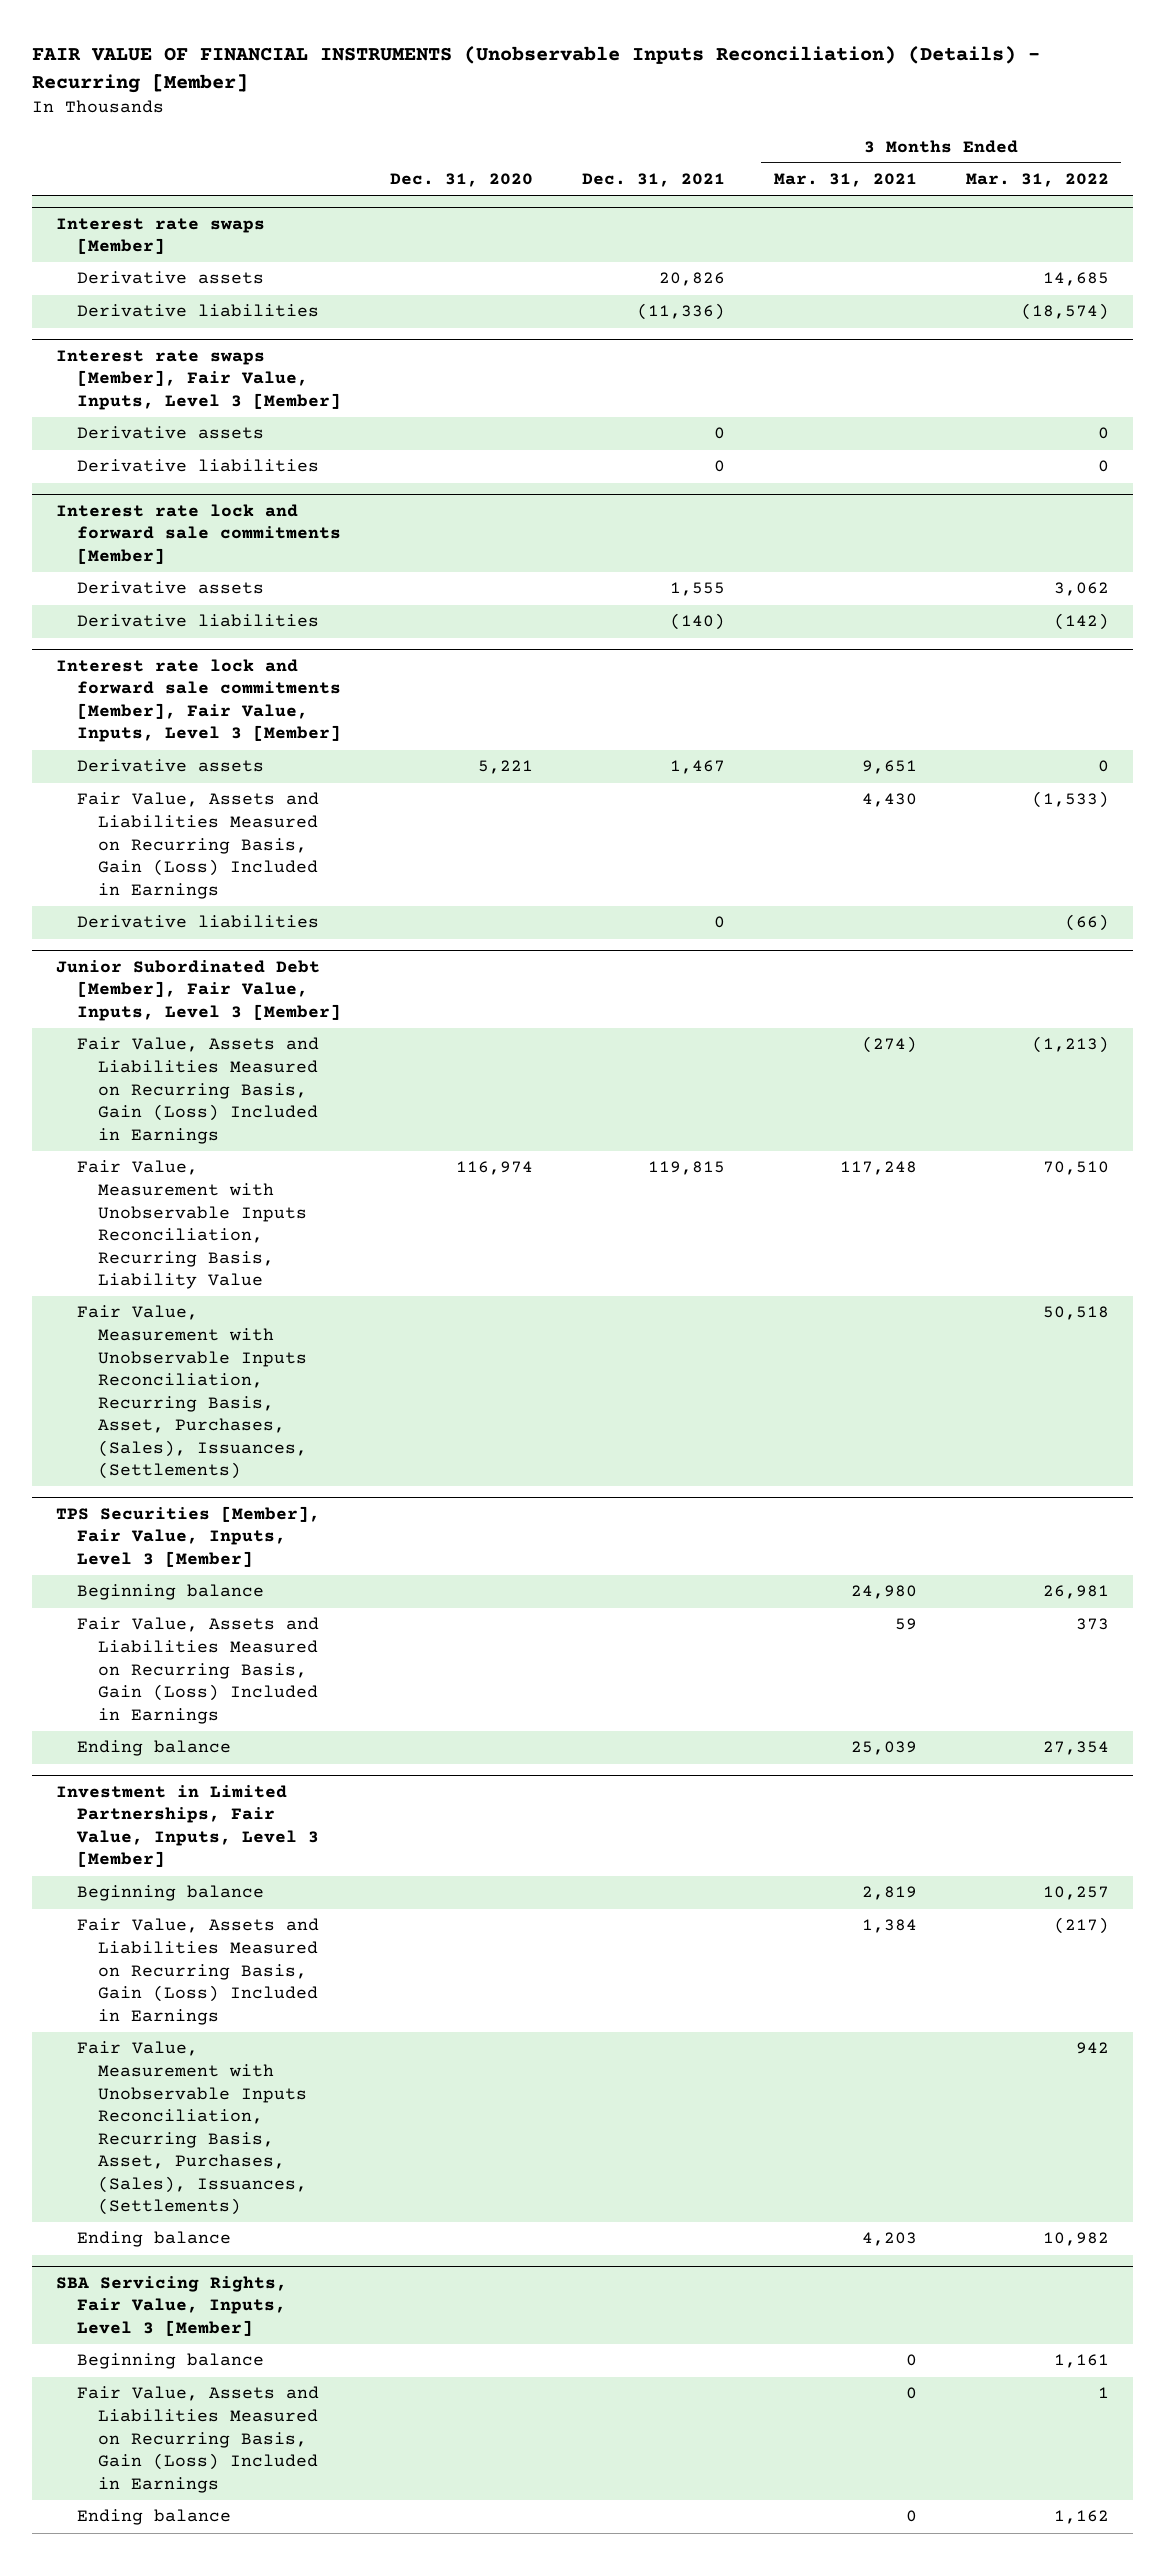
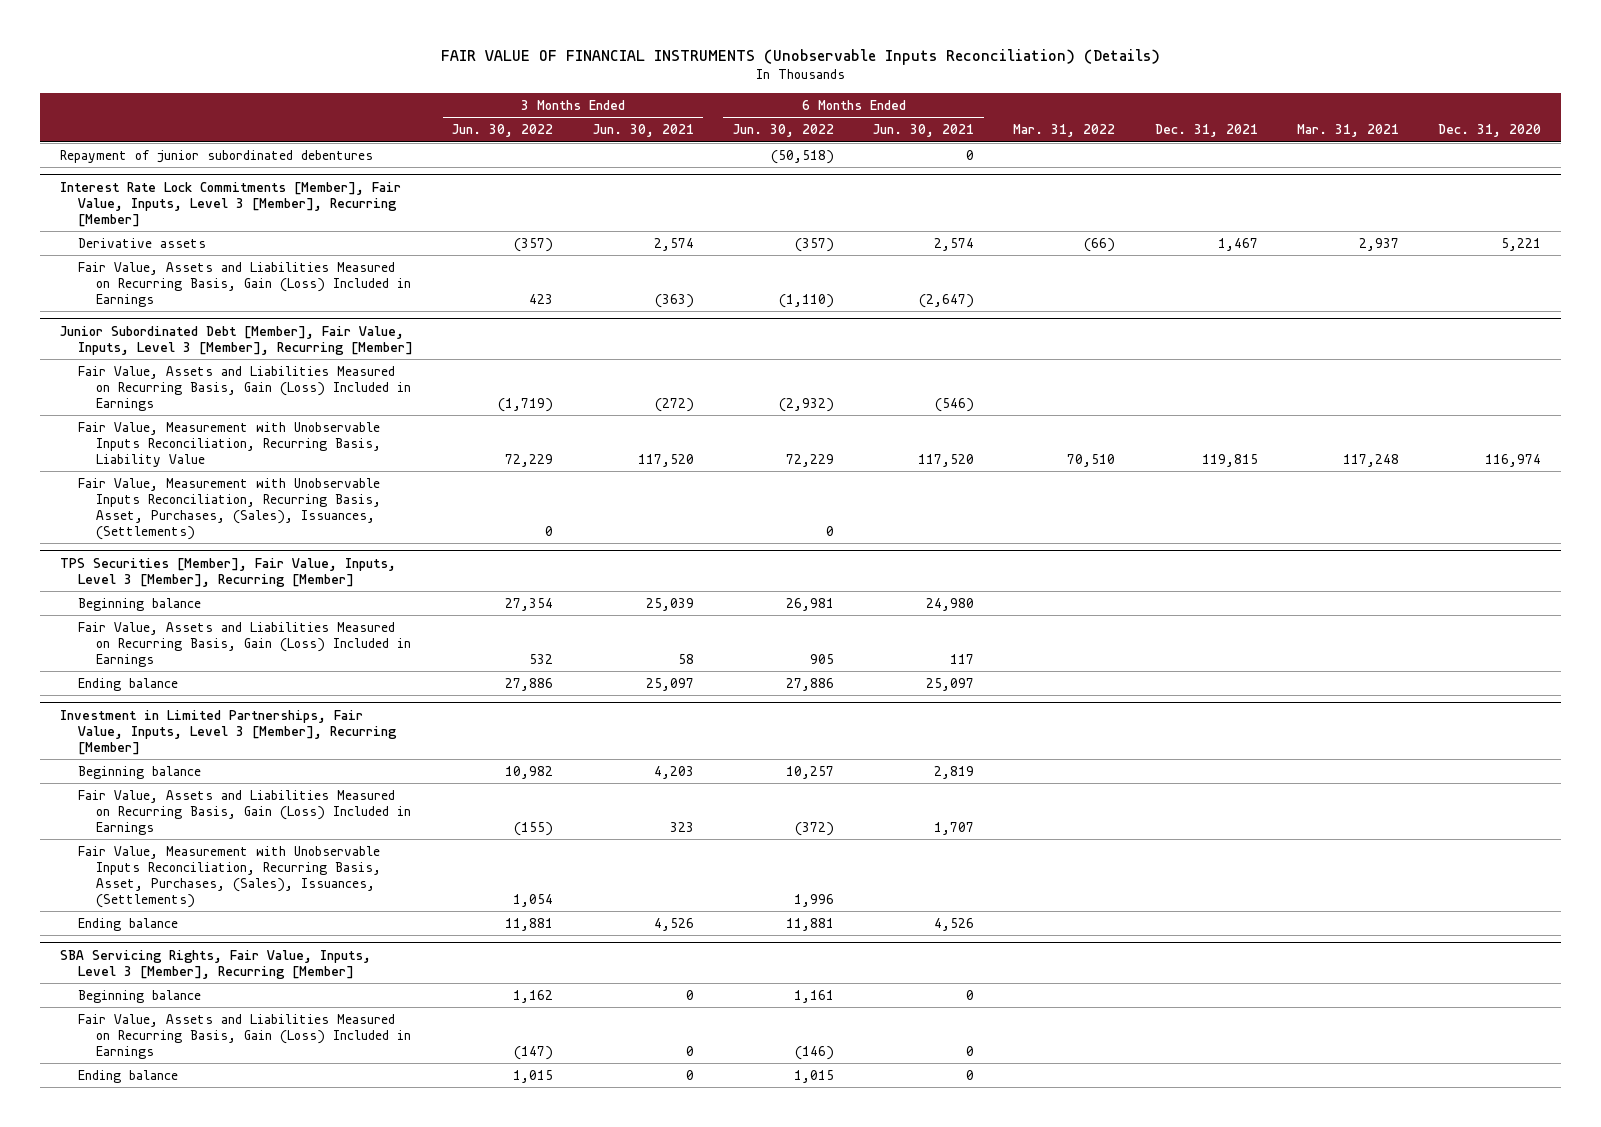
- FAIR VALUE OF FINANCIAL INSTRUMENTS (Unobservable Inputs Reconciliation) (Details) - Recurring [Member]
+ FAIR VALUE OF FINANCIAL INSTRUMENTS (Unobservable Inputs Reconciliation) (Details)
- | Dec. 31, 2020 | Dec. 31, 2021 | 3 Months Ended Mar. 31, 2021 | 3 Months Ended Mar. 31, 2022
+ | 3 Months Ended Jun. 30, 2022 | 3 Months Ended Jun. 30, 2021 | 6 Months Ended Jun. 30, 2022 | 6 Months Ended Jun. 30, 2021 | Mar. 31, 2022 | Dec. 31, 2021 | Mar. 31, 2021 | Dec. 31, 2020
- Interest rate swaps [Member]
- Derivative assets | | 20,826 | | 14,685
- Derivative liabilities | | (11,336) | | (18,574)
- Interest rate swaps [Member], Fair Value, Inputs, Level 3 [Member]
- Derivative assets | | 0 | | 0
- Derivative liabilities | | 0 | | 0
- Interest rate lock and forward sale commitments [Member]
- Derivative assets | | 1,555 | | 3,062
- Derivative liabilities | | (140) | | (142)
- Interest rate lock and forward sale commitments [Member], Fair Value, Inputs, Level 3 [Member]
+ Repayment of junior subordinated debentures | | | (50,518) | 0 | | | |
+ Interest Rate Lock Commitments [Member], Fair Value, Inputs, Level 3 [Member], Recurring [Member]
- Derivative liabilities | | 0 | | (66)
- Junior Subordinated Debt [Member], Fair Value, Inputs, Level 3 [Member]
+ Junior Subordinated Debt [Member], Fair Value, Inputs, Level 3 [Member], Recurring [Member]
- TPS Securities [Member], Fair Value, Inputs, Level 3 [Member]
+ TPS Securities [Member], Fair Value, Inputs, Level 3 [Member], Recurring [Member]
- Investment in Limited Partnerships, Fair Value, Inputs, Level 3 [Member]
+ Investment in Limited Partnerships, Fair Value, Inputs, Level 3 [Member], Recurring [Member]
- SBA Servicing Rights, Fair Value, Inputs, Level 3 [Member]
+ SBA Servicing Rights, Fair Value, Inputs, Level 3 [Member], Recurring [Member]

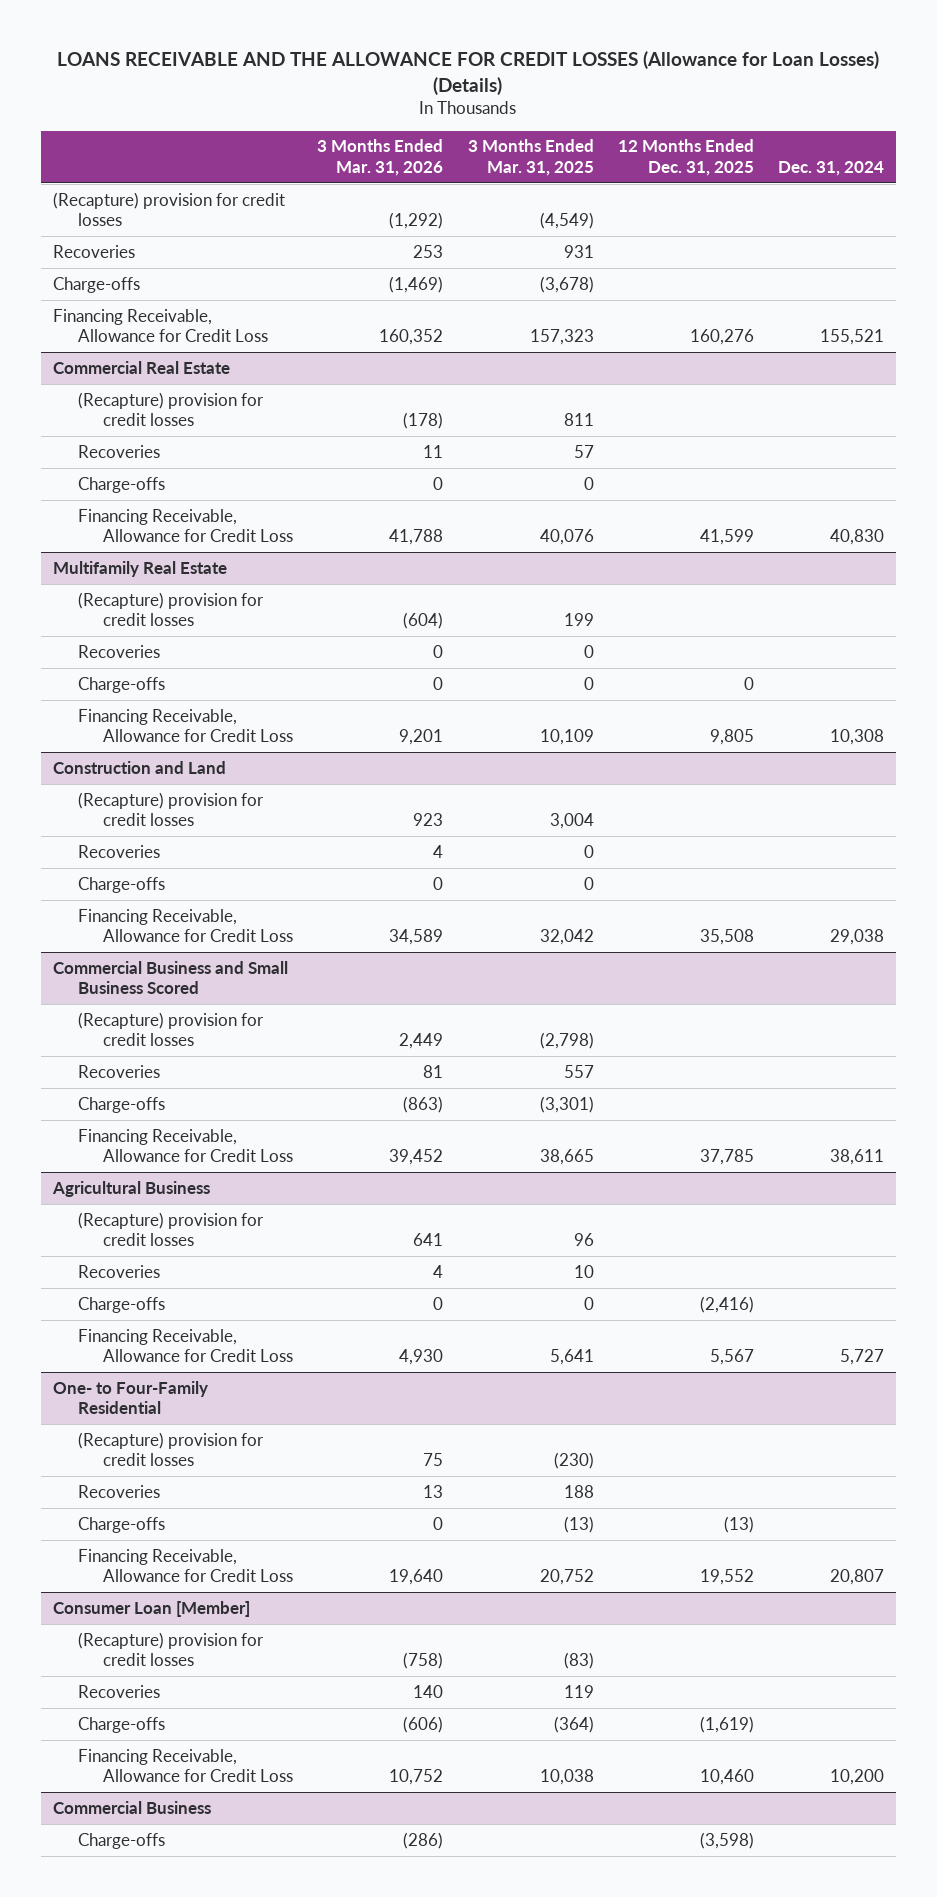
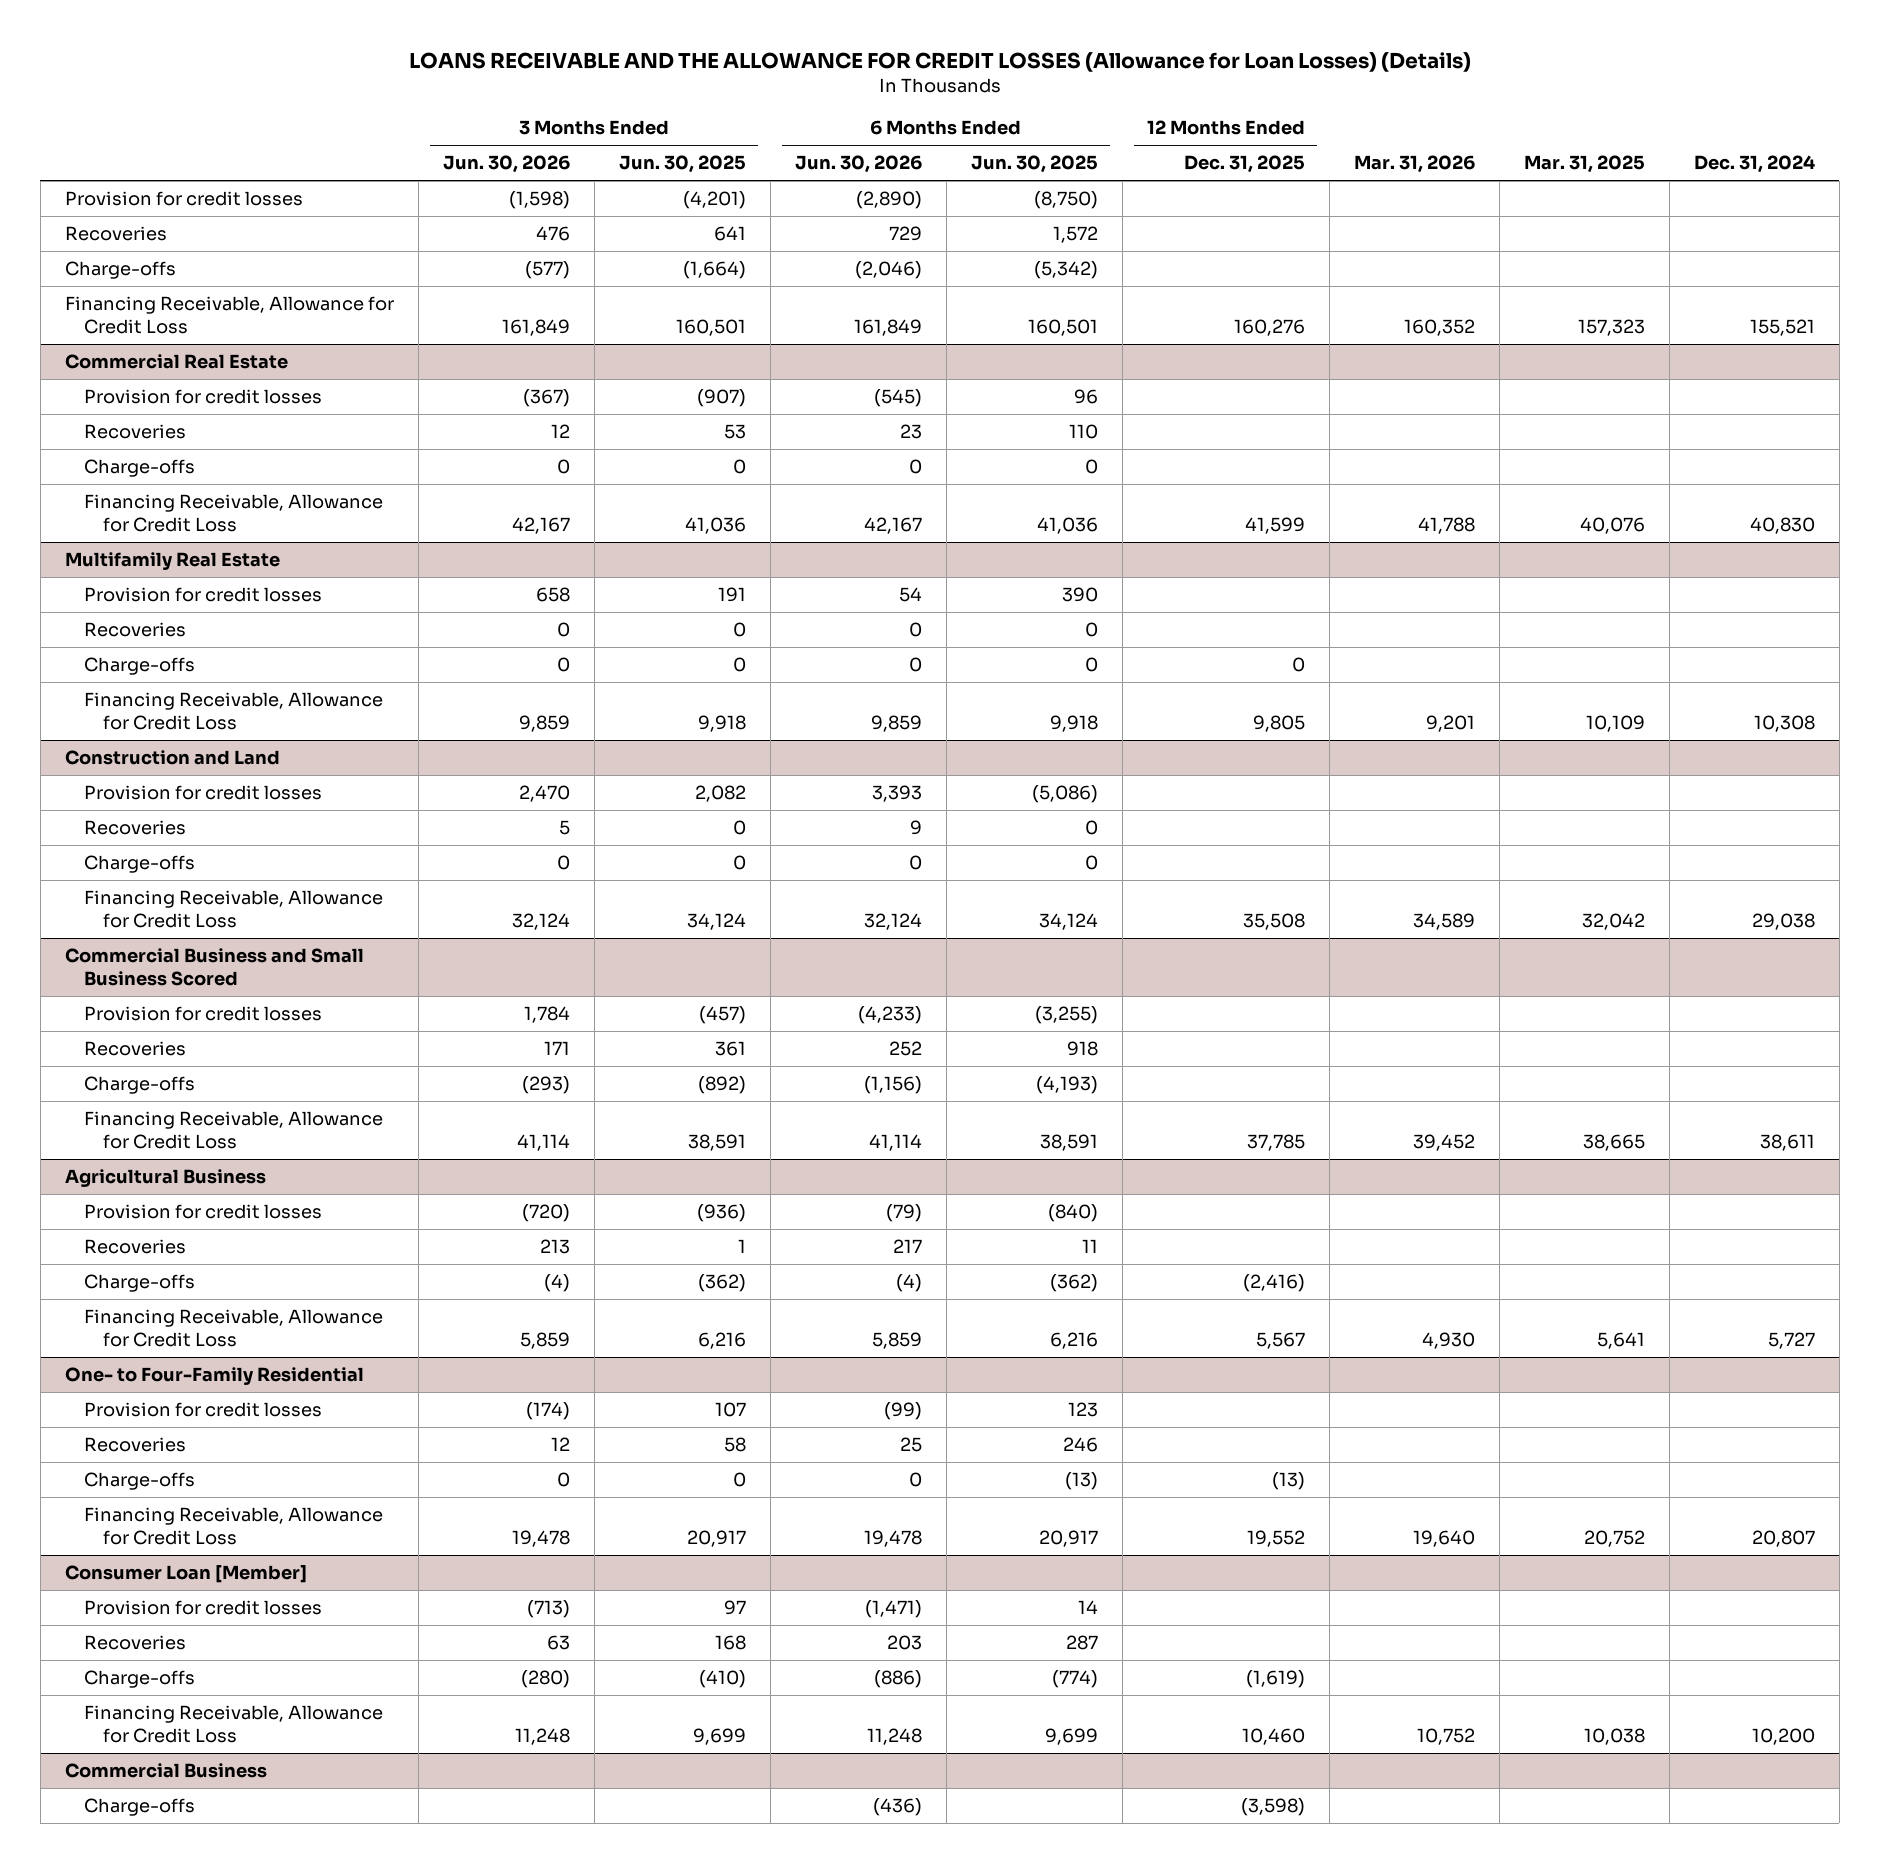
- | 3 Months Ended Mar. 31, 2026 | 3 Months Ended Mar. 31, 2025 | 12 Months Ended Dec. 31, 2025 | Dec. 31, 2024
+ | 3 Months Ended Jun. 30, 2026 | 3 Months Ended Jun. 30, 2025 | 6 Months Ended Jun. 30, 2026 | 6 Months Ended Jun. 30, 2025 | 12 Months Ended Dec. 31, 2025 | Mar. 31, 2026 | Mar. 31, 2025 | Dec. 31, 2024
- (Recapture) provision for credit losses | (1,292) | (4,549) | |
+ Provision for credit losses | (1,598) | (4,201) | (2,890) | (8,750) | | | |
@ Commercial Real Estate
- (Recapture) provision for credit losses | (178) | 811 | |
+ Provision for credit losses | (367) | (907) | (545) | 96 | | | |
@ Multifamily Real Estate
- (Recapture) provision for credit losses | (604) | 199 | |
+ Provision for credit losses | 658 | 191 | 54 | 390 | | | |
@ Construction and Land
- (Recapture) provision for credit losses | 923 | 3,004 | |
+ Provision for credit losses | 2,470 | 2,082 | 3,393 | (5,086) | | | |
@ Commercial Business and Small Business Scored
- (Recapture) provision for credit losses | 2,449 | (2,798) | |
+ Provision for credit losses | 1,784 | (457) | (4,233) | (3,255) | | | |
@ Agricultural Business
- (Recapture) provision for credit losses | 641 | 96 | |
+ Provision for credit losses | (720) | (936) | (79) | (840) | | | |
@ One- to Four-Family Residential
- (Recapture) provision for credit losses | 75 | (230) | |
+ Provision for credit losses | (174) | 107 | (99) | 123 | | | |
@ Consumer Loan [Member]
- (Recapture) provision for credit losses | (758) | (83) | |
+ Provision for credit losses | (713) | 97 | (1,471) | 14 | | | |

